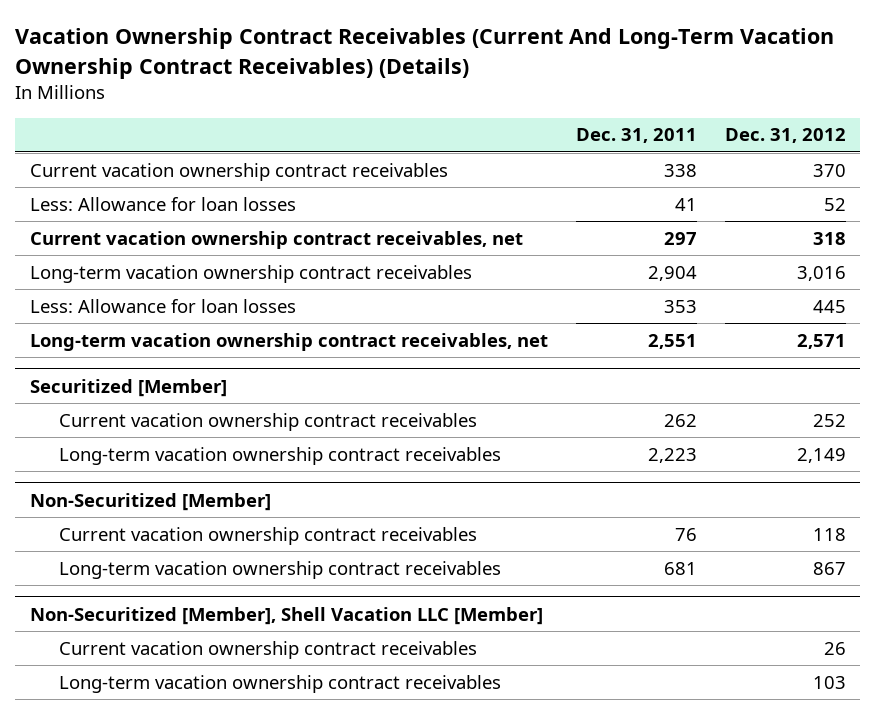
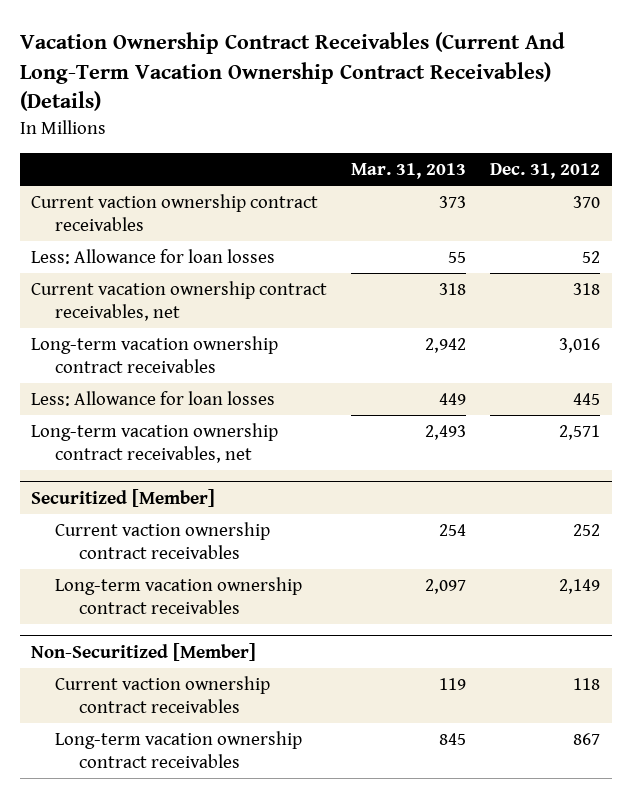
- | Dec. 31, 2011 | Dec. 31, 2012
+ | Mar. 31, 2013 | Dec. 31, 2012
- Current vacation ownership contract receivables | 338 | 370
+ Current vaction ownership contract receivables | 373 | 370
@ Securitized [Member]
- Current vacation ownership contract receivables | 262 | 252
+ Current vaction ownership contract receivables | 254 | 252
@ Non-Securitized [Member]
- Current vacation ownership contract receivables | 76 | 118
+ Current vaction ownership contract receivables | 119 | 118
- Non-Securitized [Member], Shell Vacation LLC [Member]
- Current vacation ownership contract receivables | | 26
- Long-term vacation ownership contract receivables | | 103

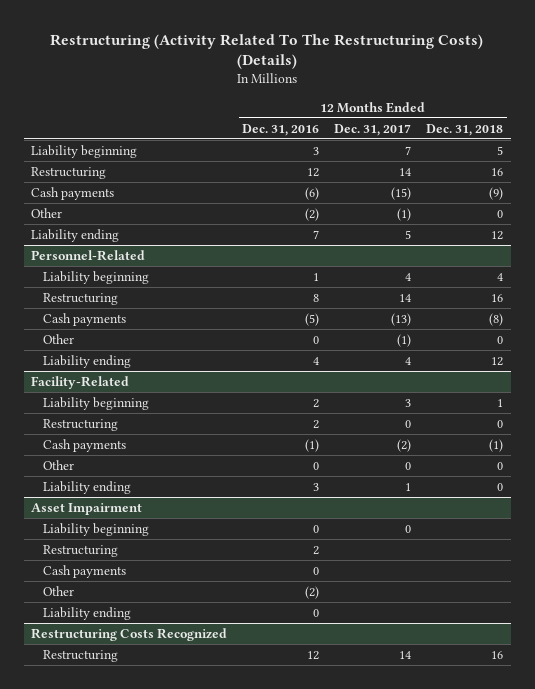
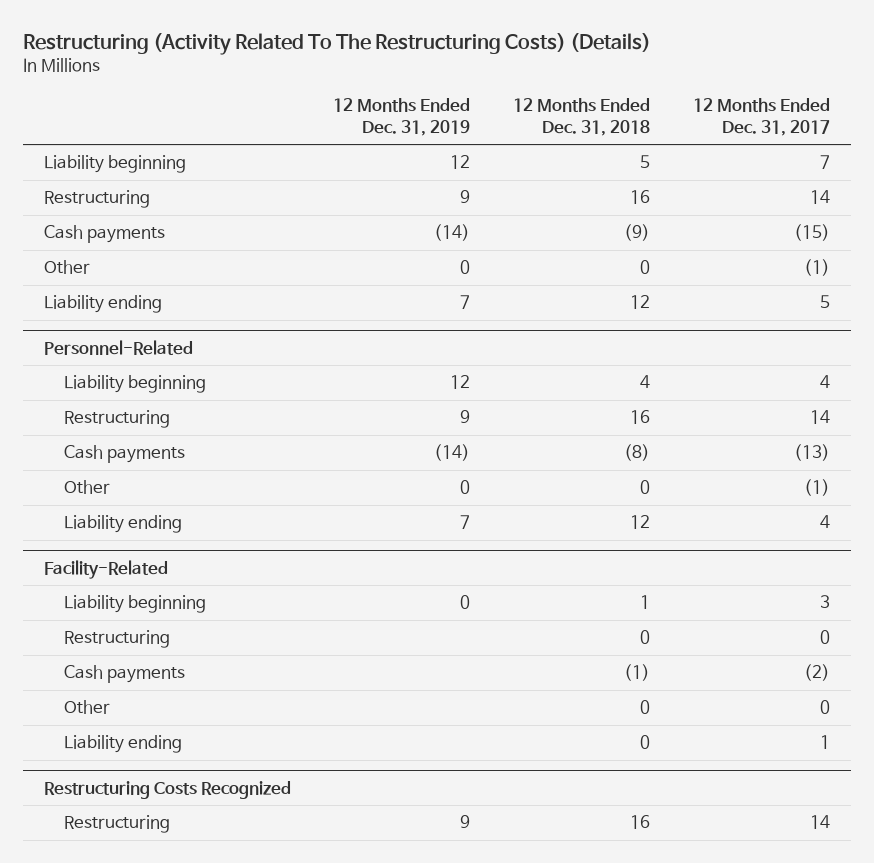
- | 12 Months Ended Dec. 31, 2016 | 12 Months Ended Dec. 31, 2017 | 12 Months Ended Dec. 31, 2018
+ | 12 Months Ended Dec. 31, 2019 | 12 Months Ended Dec. 31, 2018 | 12 Months Ended Dec. 31, 2017
- Asset Impairment
- Liability beginning | 0 | 0 |
- Restructuring | 2 | |
- Cash payments | 0 | |
- Other | (2) | |
- Liability ending | 0 | |

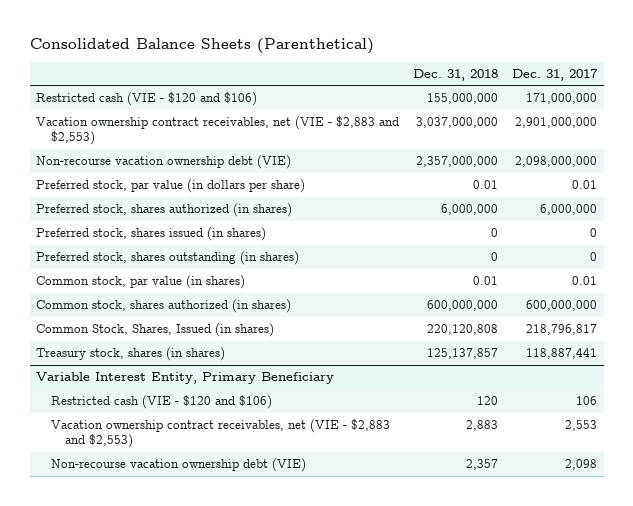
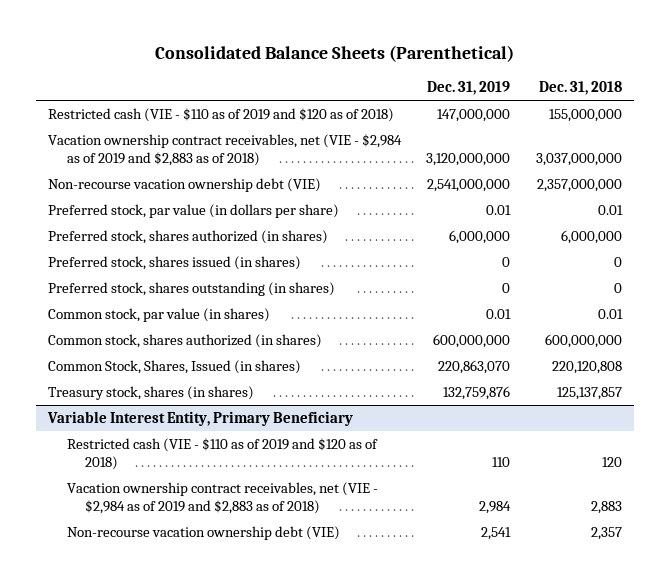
- | Dec. 31, 2018 | Dec. 31, 2017
+ | Dec. 31, 2019 | Dec. 31, 2018
- Restricted cash (VIE - $120 and $106) | 155,000,000 | 171,000,000
- Vacation ownership contract receivables, net (VIE - $2,883 and $2,553) | 3,037,000,000 | 2,901,000,000
+ Restricted cash (VIE - $110 as of 2019 and $120 as of 2018) | 147,000,000 | 155,000,000
+ Vacation ownership contract receivables, net (VIE - $2,984 as of 2019 and $2,883 as of 2018) | 3,120,000,000 | 3,037,000,000
@ Variable Interest Entity, Primary Beneficiary
- Restricted cash (VIE - $120 and $106) | 120 | 106
- Vacation ownership contract receivables, net (VIE - $2,883 and $2,553) | 2,883 | 2,553
+ Restricted cash (VIE - $110 as of 2019 and $120 as of 2018) | 110 | 120
+ Vacation ownership contract receivables, net (VIE - $2,984 as of 2019 and $2,883 as of 2018) | 2,984 | 2,883

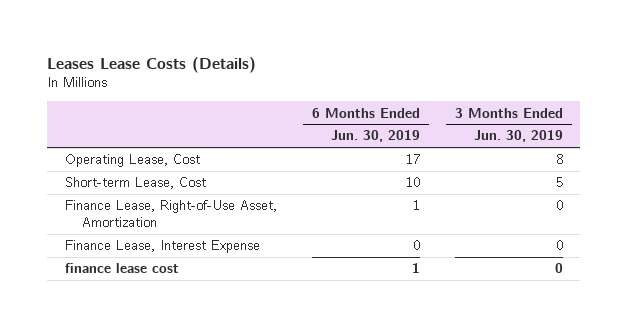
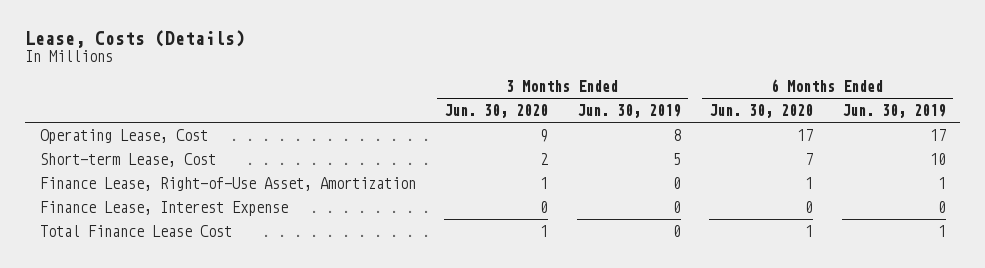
- Leases Lease Costs (Details)
+ Lease, Costs (Details)
- | 6 Months Ended Jun. 30, 2019 | 3 Months Ended Jun. 30, 2019
+ | 3 Months Ended Jun. 30, 2020 | 3 Months Ended Jun. 30, 2019 | 6 Months Ended Jun. 30, 2020 | 6 Months Ended Jun. 30, 2019
- finance lease cost | 1 | 0
+ Total Finance Lease Cost | 1 | 0 | 1 | 1

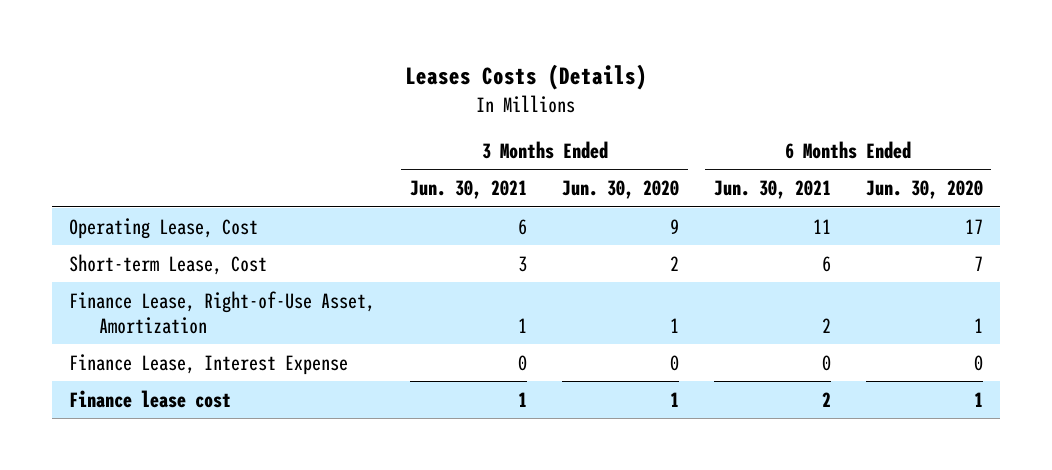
- Lease, Costs (Details)
+ Leases Costs (Details)
- | 3 Months Ended Jun. 30, 2020 | 3 Months Ended Jun. 30, 2019 | 6 Months Ended Jun. 30, 2020 | 6 Months Ended Jun. 30, 2019
+ | 3 Months Ended Jun. 30, 2021 | 3 Months Ended Jun. 30, 2020 | 6 Months Ended Jun. 30, 2021 | 6 Months Ended Jun. 30, 2020
- Total Finance Lease Cost | 1 | 0 | 1 | 1
+ Finance lease cost | 1 | 1 | 2 | 1

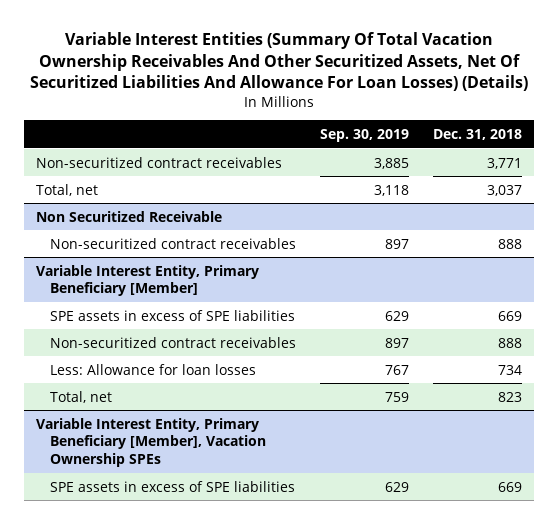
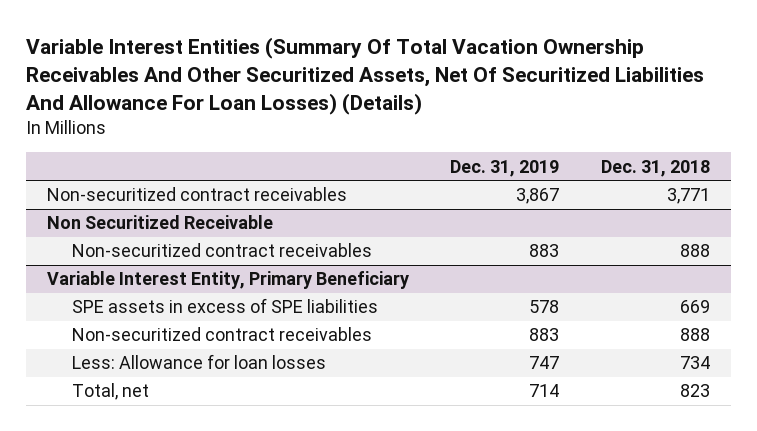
- | Sep. 30, 2019 | Dec. 31, 2018
+ | Dec. 31, 2019 | Dec. 31, 2018
- Total, net | 3,118 | 3,037
- Variable Interest Entity, Primary Beneficiary [Member]
+ Variable Interest Entity, Primary Beneficiary
- Variable Interest Entity, Primary Beneficiary [Member], Vacation Ownership SPEs
- SPE assets in excess of SPE liabilities | 629 | 669

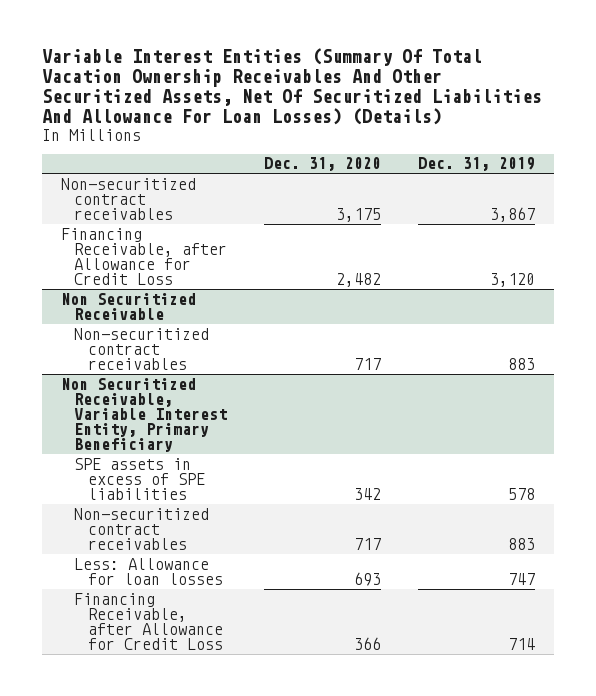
- | Dec. 31, 2019 | Dec. 31, 2018
+ | Dec. 31, 2020 | Dec. 31, 2019
+ Financing Receivable, after Allowance for Credit Loss | 2,482 | 3,120
- Variable Interest Entity, Primary Beneficiary
+ Non Securitized Receivable, Variable Interest Entity, Primary Beneficiary
- Total, net | 714 | 823
+ Financing Receivable, after Allowance for Credit Loss | 366 | 714

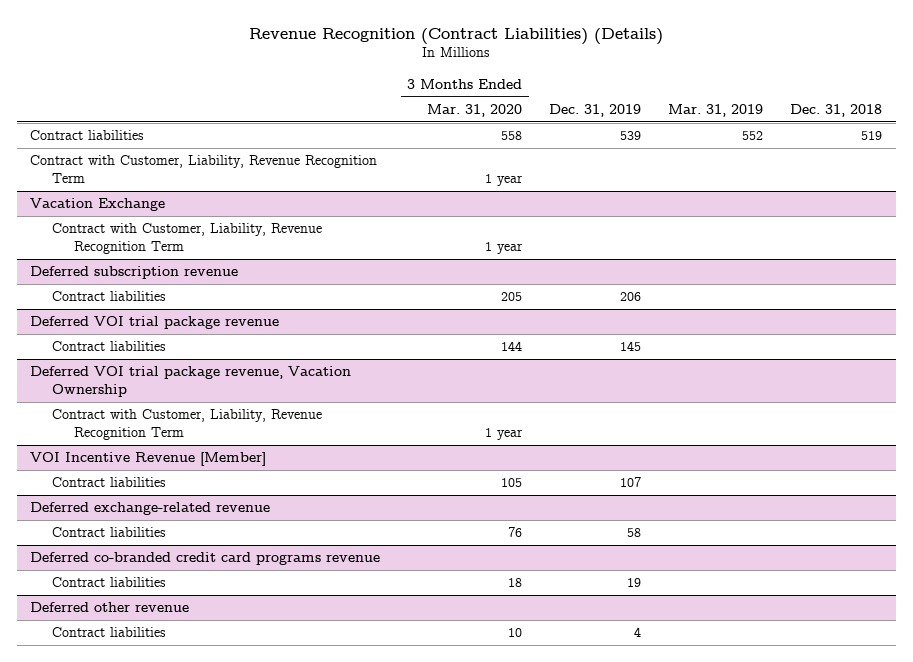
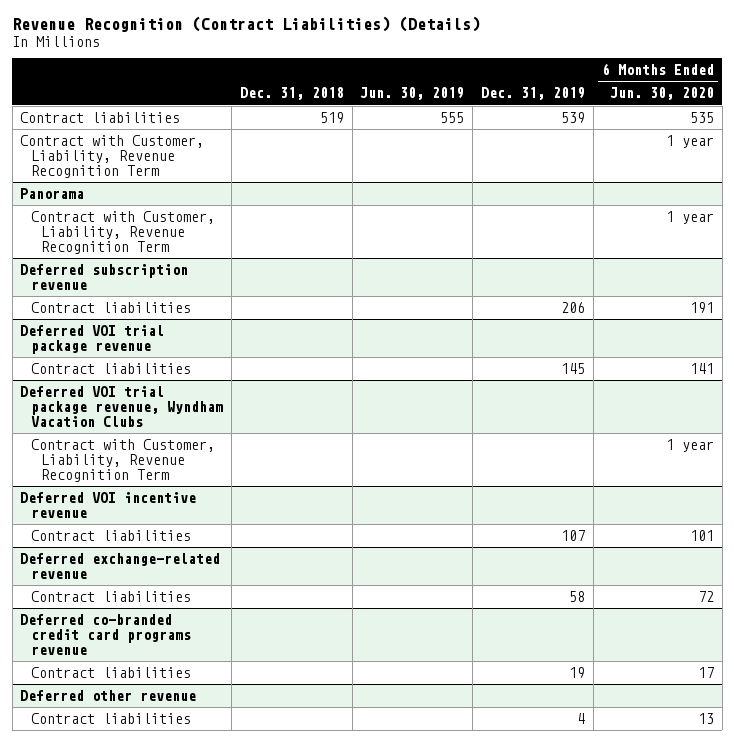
- | 3 Months Ended Mar. 31, 2020 | Dec. 31, 2019 | Mar. 31, 2019 | Dec. 31, 2018
+ | Dec. 31, 2018 | Jun. 30, 2019 | Dec. 31, 2019 | 6 Months Ended Jun. 30, 2020
- Vacation Exchange
+ Panorama
- Deferred VOI trial package revenue, Vacation Ownership
+ Deferred VOI trial package revenue, Wyndham Vacation Clubs
- VOI Incentive Revenue [Member]
+ Deferred VOI incentive revenue

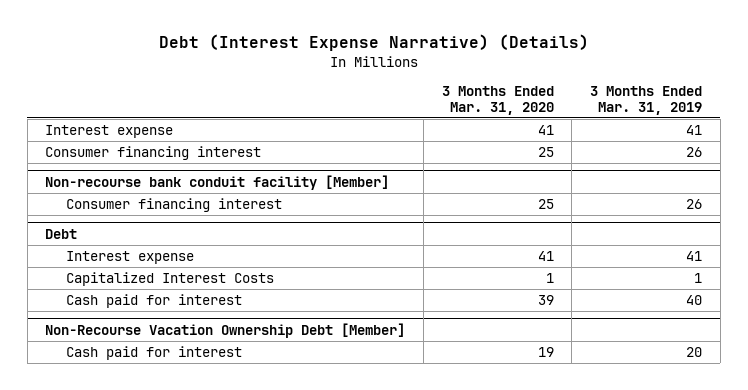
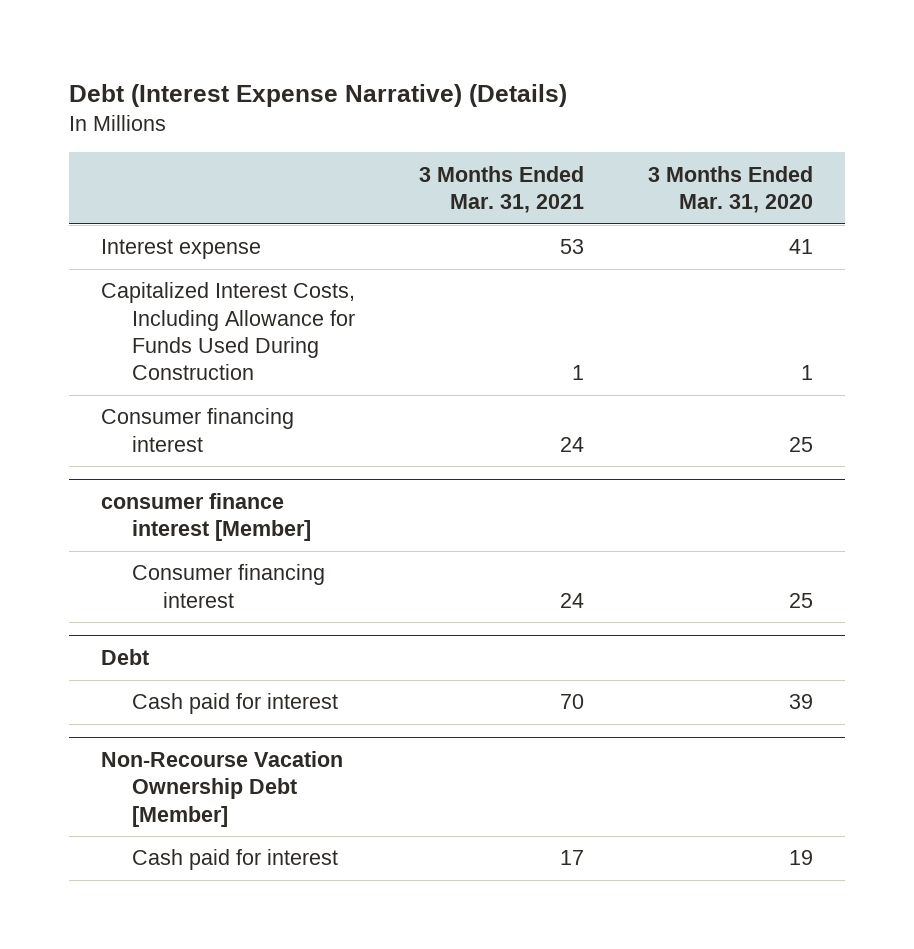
- | 3 Months Ended Mar. 31, 2020 | 3 Months Ended Mar. 31, 2019
+ | 3 Months Ended Mar. 31, 2021 | 3 Months Ended Mar. 31, 2020
+ Capitalized Interest Costs, Including Allowance for Funds Used During Construction | 1 | 1
- Non-recourse bank conduit facility [Member]
+ consumer finance interest [Member]
@ Debt
- Interest expense | 41 | 41
- Capitalized Interest Costs | 1 | 1

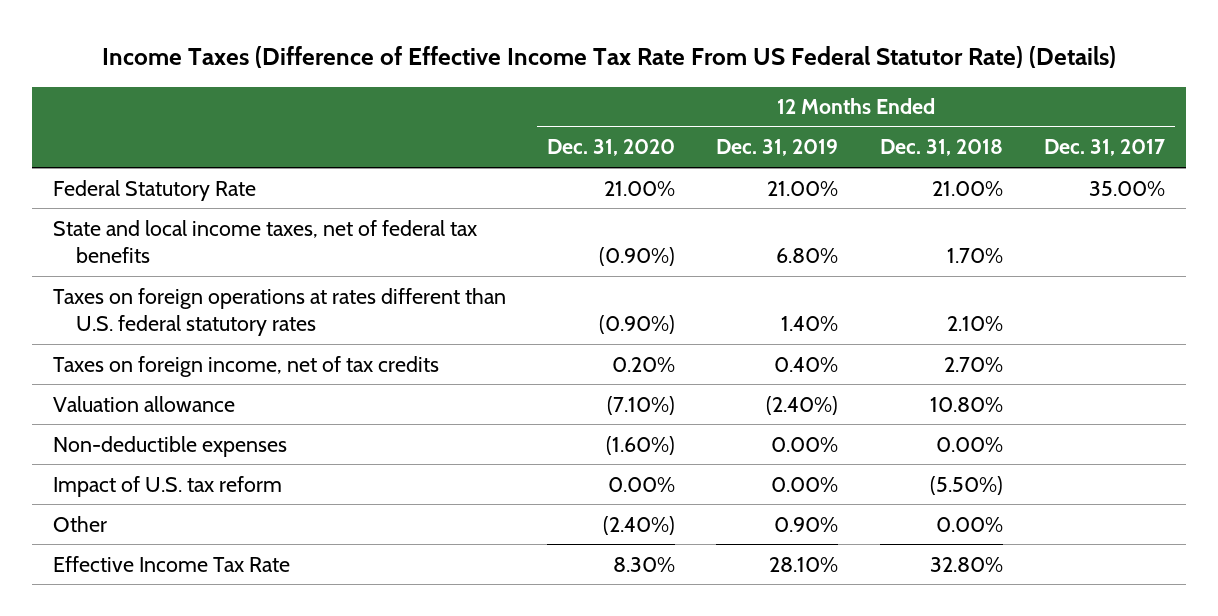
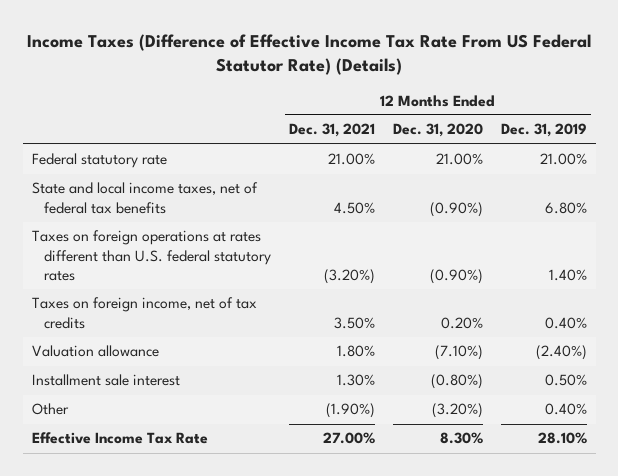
- | 12 Months Ended Dec. 31, 2020 | 12 Months Ended Dec. 31, 2019 | 12 Months Ended Dec. 31, 2018 | 12 Months Ended Dec. 31, 2017
+ | 12 Months Ended Dec. 31, 2021 | 12 Months Ended Dec. 31, 2020 | 12 Months Ended Dec. 31, 2019
- Federal Statutory Rate | 21.00% | 21.00% | 21.00% | 35.00%
+ Federal statutory rate | 21.00% | 21.00% | 21.00%
- Non-deductible expenses | (1.60%) | 0.00% | 0.00% |
- Impact of U.S. tax reform | 0.00% | 0.00% | (5.50%) |
- Other | (2.40%) | 0.90% | 0.00% |
+ Installment sale interest | 1.30% | (0.80%) | 0.50%
+ Other | (1.90%) | (3.20%) | 0.40%

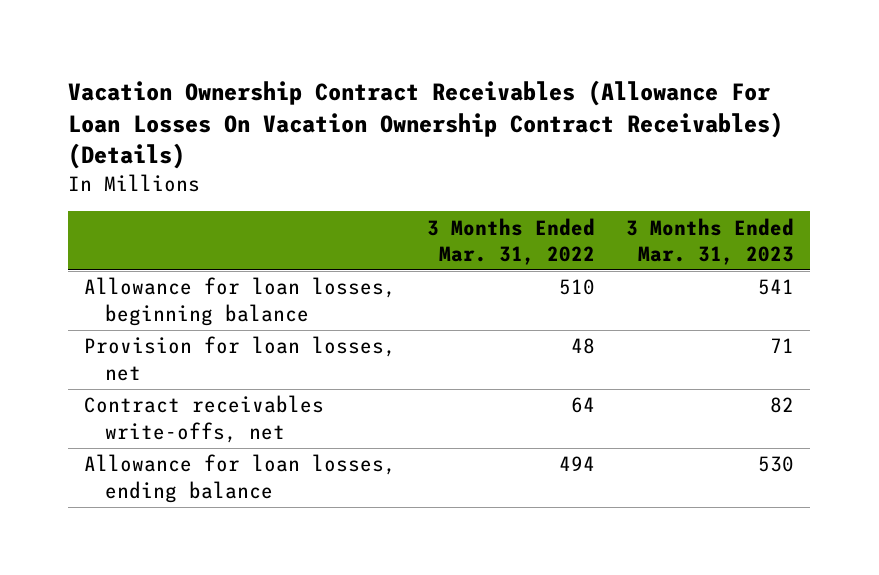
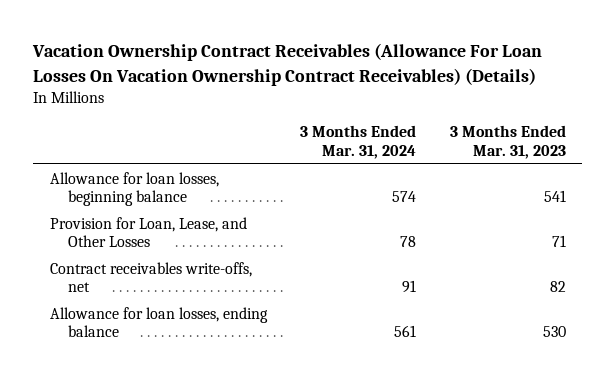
- | 3 Months Ended Mar. 31, 2022 | 3 Months Ended Mar. 31, 2023
+ | 3 Months Ended Mar. 31, 2024 | 3 Months Ended Mar. 31, 2023
- Provision for loan losses, net | 48 | 71
+ Provision for Loan, Lease, and Other Losses | 78 | 71

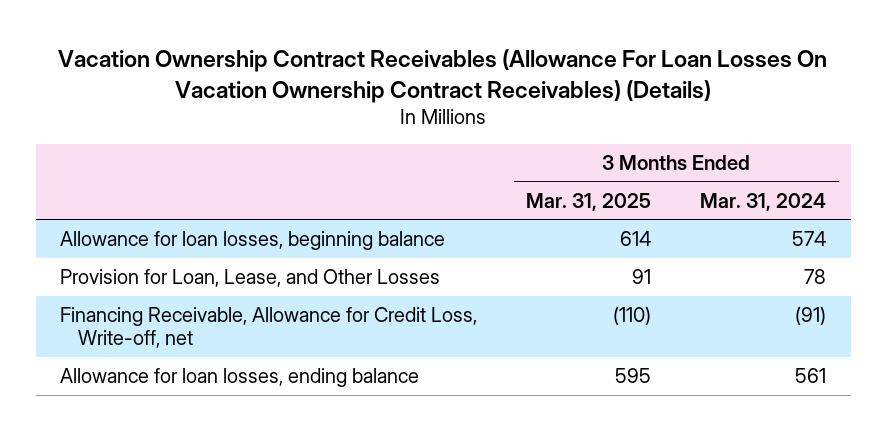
- | 3 Months Ended Mar. 31, 2024 | 3 Months Ended Mar. 31, 2023
+ | 3 Months Ended Mar. 31, 2025 | 3 Months Ended Mar. 31, 2024
- Contract receivables write-offs, net | 91 | 82
+ Financing Receivable, Allowance for Credit Loss, Write-off, net | (110) | (91)

